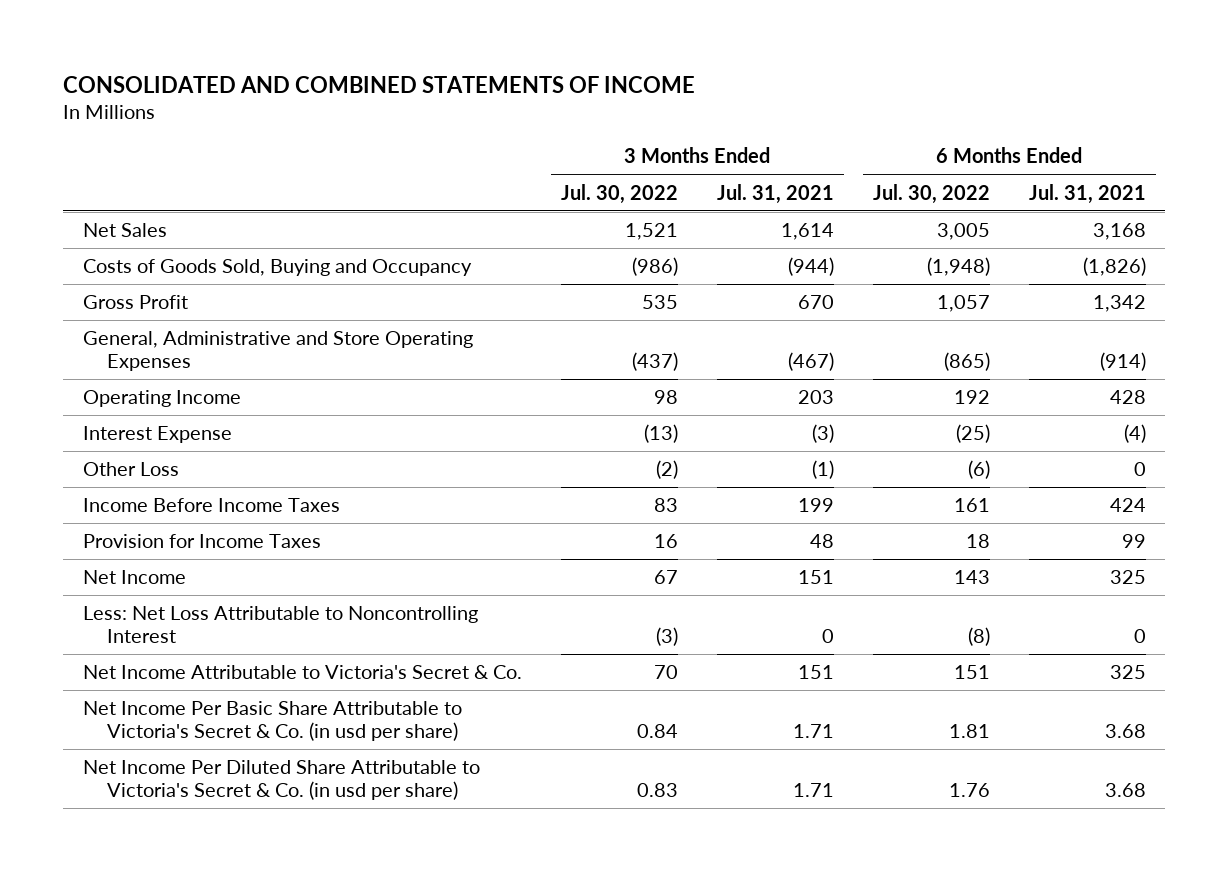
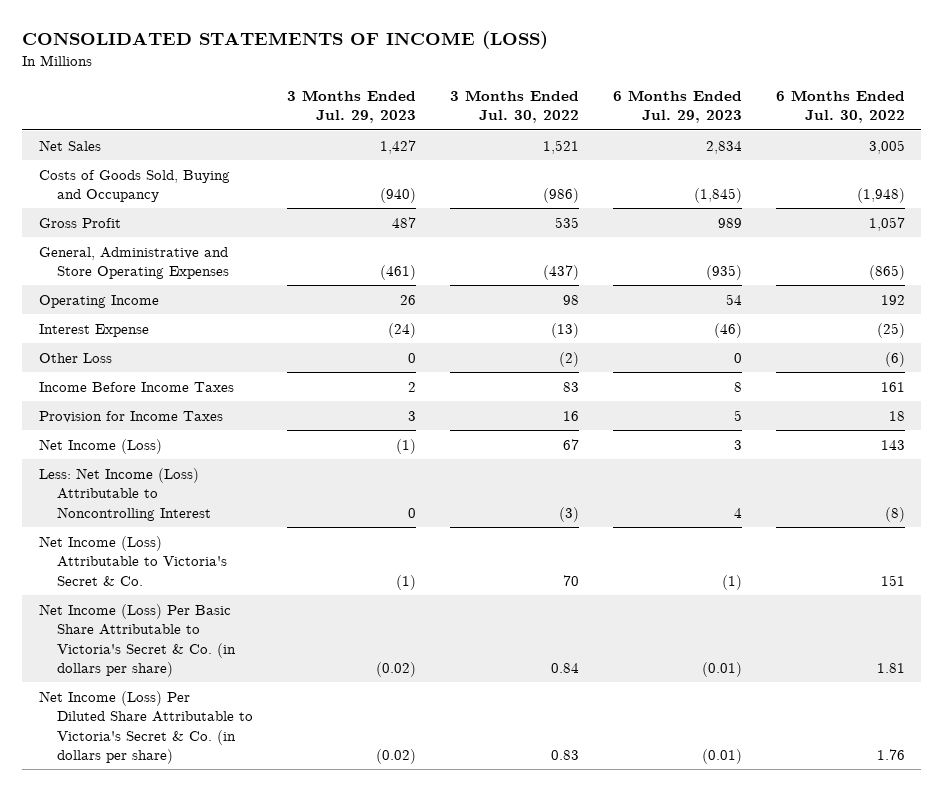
- CONSOLIDATED AND COMBINED STATEMENTS OF INCOME
+ CONSOLIDATED STATEMENTS OF INCOME (LOSS)
- | 3 Months Ended Jul. 30, 2022 | 3 Months Ended Jul. 31, 2021 | 6 Months Ended Jul. 30, 2022 | 6 Months Ended Jul. 31, 2021
+ | 3 Months Ended Jul. 29, 2023 | 3 Months Ended Jul. 30, 2022 | 6 Months Ended Jul. 29, 2023 | 6 Months Ended Jul. 30, 2022
- Net Income | 67 | 151 | 143 | 325
- Less: Net Loss Attributable to Noncontrolling Interest | (3) | 0 | (8) | 0
- Net Income Attributable to Victoria's Secret & Co. | 70 | 151 | 151 | 325
- Net Income Per Basic Share Attributable to Victoria's Secret & Co. (in usd per share) | 0.84 | 1.71 | 1.81 | 3.68
- Net Income Per Diluted Share Attributable to Victoria's Secret & Co. (in usd per share) | 0.83 | 1.71 | 1.76 | 3.68
+ Net Income (Loss) | (1) | 67 | 3 | 143
+ Less: Net Income (Loss) Attributable to Noncontrolling Interest | 0 | (3) | 4 | (8)
+ Net Income (Loss) Attributable to Victoria's Secret & Co. | (1) | 70 | (1) | 151
+ Net Income (Loss) Per Basic Share Attributable to Victoria's Secret & Co. (in dollars per share) | (0.02) | 0.84 | (0.01) | 1.81
+ Net Income (Loss) Per Diluted Share Attributable to Victoria's Secret & Co. (in dollars per share) | (0.02) | 0.83 | (0.01) | 1.76

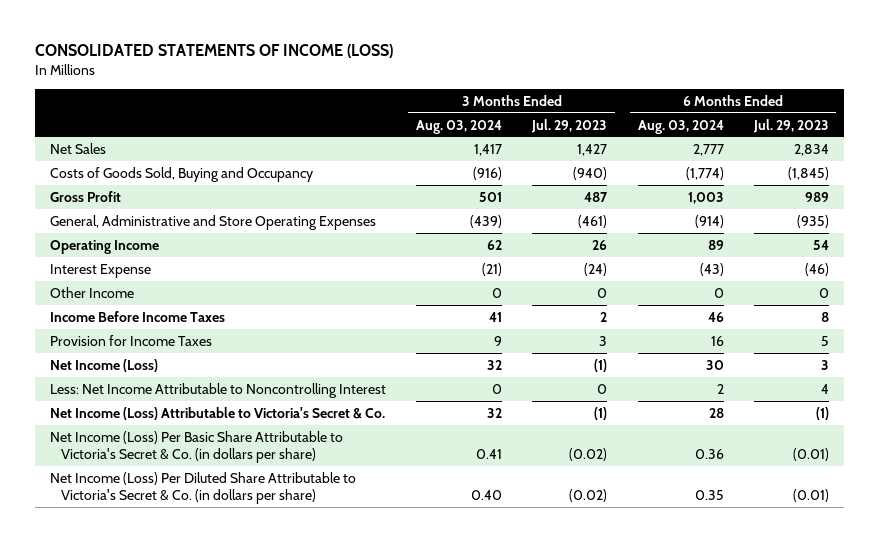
- | 3 Months Ended Jul. 29, 2023 | 3 Months Ended Jul. 30, 2022 | 6 Months Ended Jul. 29, 2023 | 6 Months Ended Jul. 30, 2022
+ | 3 Months Ended Aug. 03, 2024 | 3 Months Ended Jul. 29, 2023 | 6 Months Ended Aug. 03, 2024 | 6 Months Ended Jul. 29, 2023
- Other Loss | 0 | (2) | 0 | (6)
+ Other Income | 0 | 0 | 0 | 0
- Less: Net Income (Loss) Attributable to Noncontrolling Interest | 0 | (3) | 4 | (8)
+ Less: Net Income Attributable to Noncontrolling Interest | 0 | 0 | 2 | 4

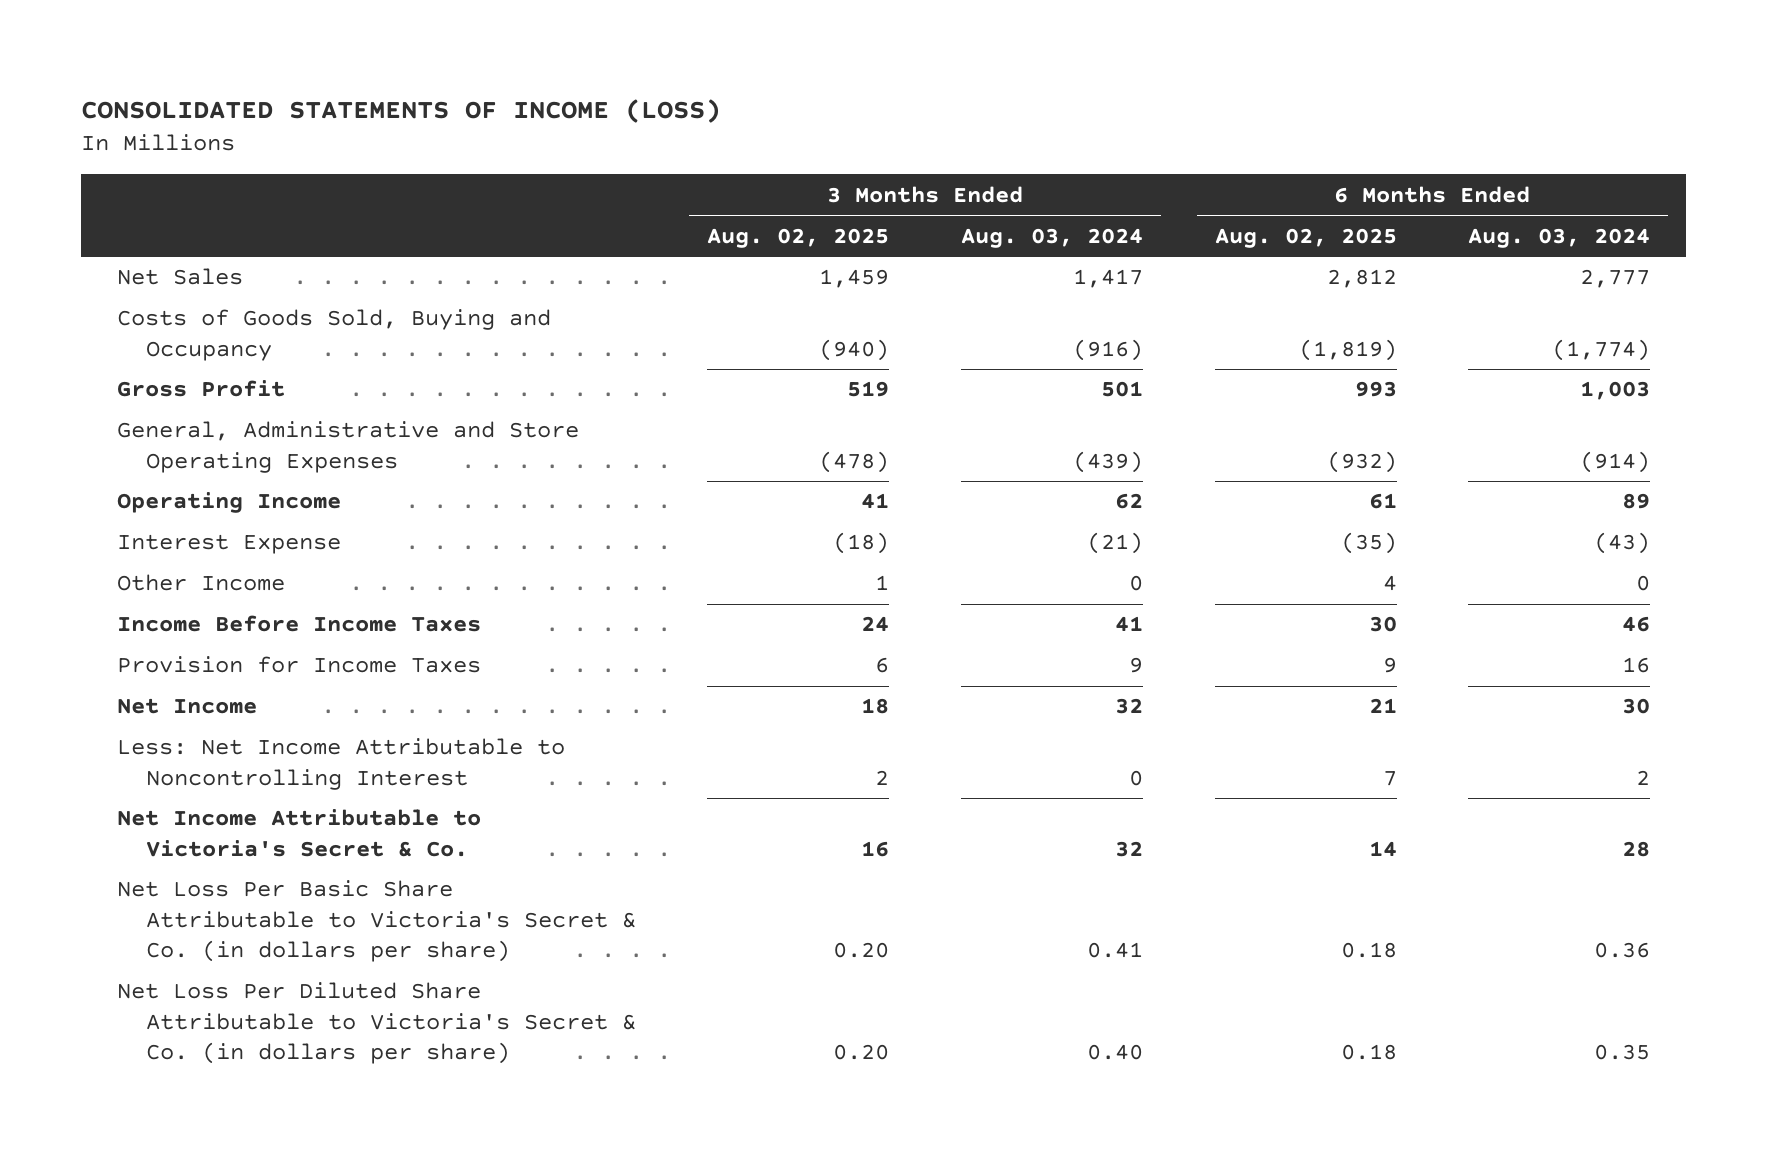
- | 3 Months Ended Aug. 03, 2024 | 3 Months Ended Jul. 29, 2023 | 6 Months Ended Aug. 03, 2024 | 6 Months Ended Jul. 29, 2023
+ | 3 Months Ended Aug. 02, 2025 | 3 Months Ended Aug. 03, 2024 | 6 Months Ended Aug. 02, 2025 | 6 Months Ended Aug. 03, 2024
- Net Income (Loss) | 32 | (1) | 30 | 3
+ Net Income | 18 | 32 | 21 | 30
- Net Income (Loss) Attributable to Victoria's Secret & Co. | 32 | (1) | 28 | (1)
- Net Income (Loss) Per Basic Share Attributable to Victoria's Secret & Co. (in dollars per share) | 0.41 | (0.02) | 0.36 | (0.01)
- Net Income (Loss) Per Diluted Share Attributable to Victoria's Secret & Co. (in dollars per share) | 0.40 | (0.02) | 0.35 | (0.01)
+ Net Income Attributable to Victoria's Secret & Co. | 16 | 32 | 14 | 28
+ Net Loss Per Basic Share Attributable to Victoria's Secret & Co. (in dollars per share) | 0.20 | 0.41 | 0.18 | 0.36
+ Net Loss Per Diluted Share Attributable to Victoria's Secret & Co. (in dollars per share) | 0.20 | 0.40 | 0.18 | 0.35

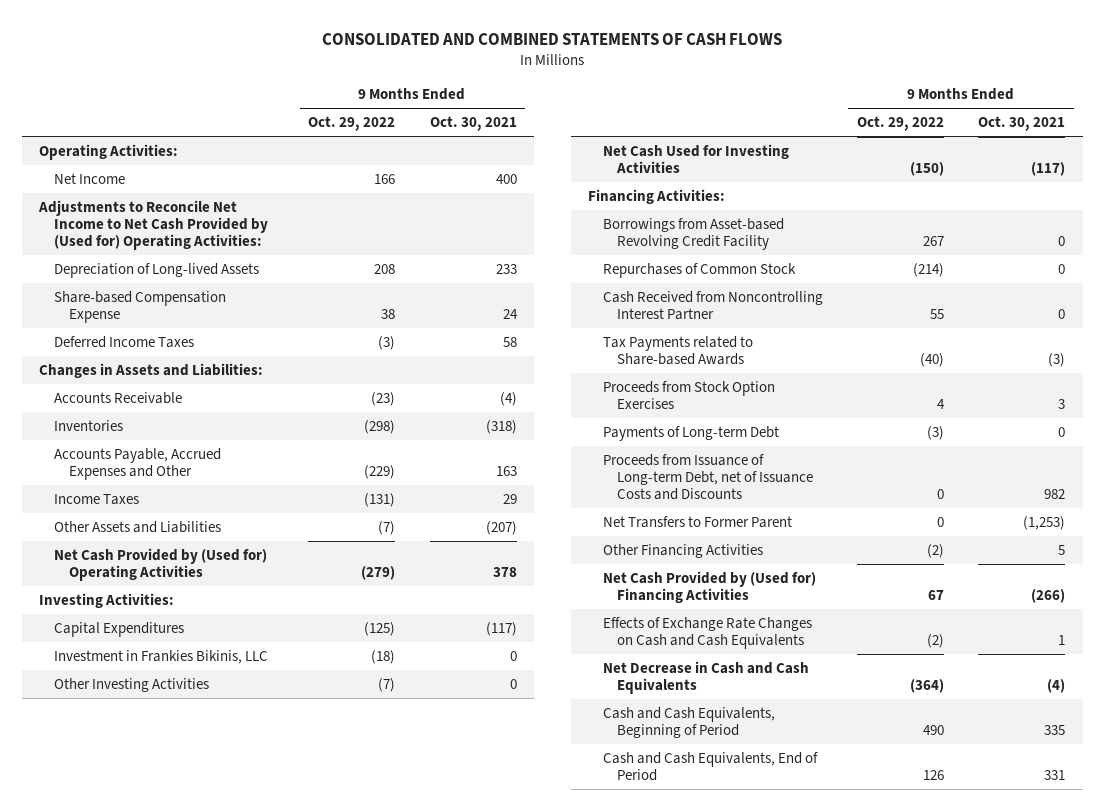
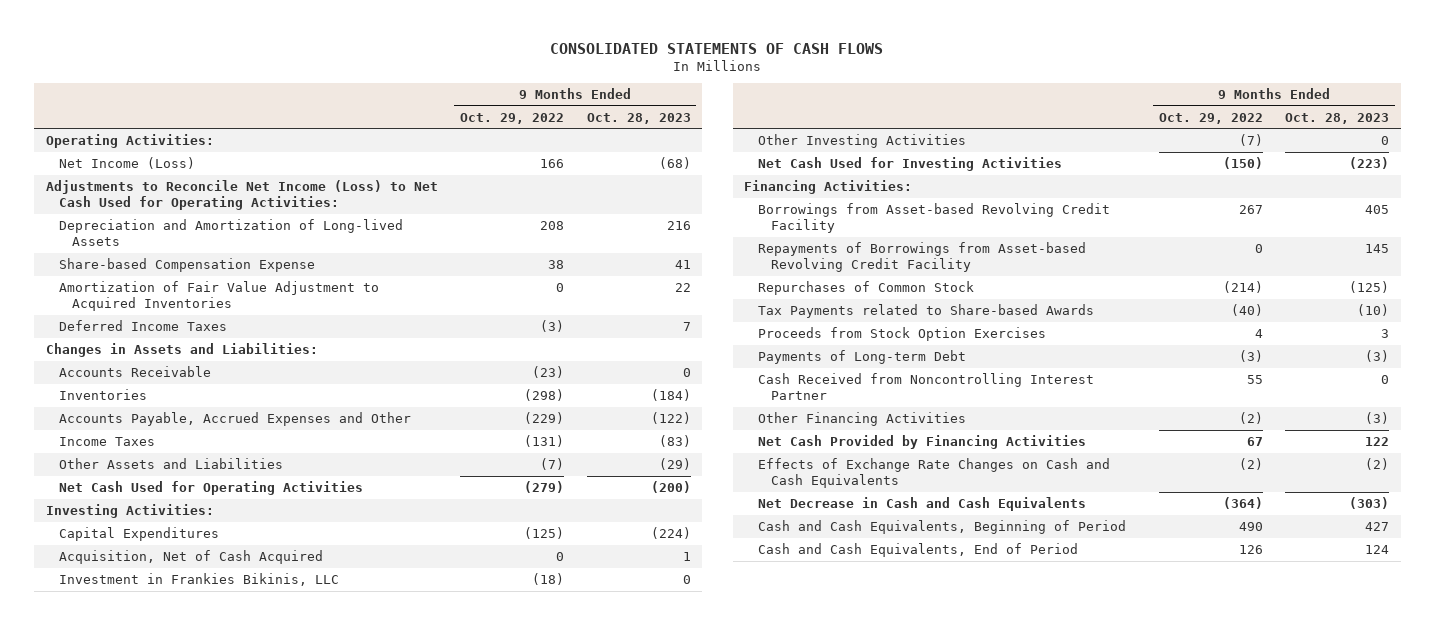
- CONSOLIDATED AND COMBINED STATEMENTS OF CASH FLOWS
+ CONSOLIDATED STATEMENTS OF CASH FLOWS
- | 9 Months Ended Oct. 29, 2022 | 9 Months Ended Oct. 30, 2021
+ | 9 Months Ended Oct. 29, 2022 | 9 Months Ended Oct. 28, 2023
- Net Income | 166 | 400
- Adjustments to Reconcile Net Income to Net Cash Provided by (Used for) Operating Activities:
- Depreciation of Long-lived Assets | 208 | 233
+ Net Income (Loss) | 166 | (68)
+ Adjustments to Reconcile Net Income (Loss) to Net Cash Used for Operating Activities:
+ Depreciation and Amortization of Long-lived Assets | 208 | 216
+ Amortization of Fair Value Adjustment to Acquired Inventories | 0 | 22
- Net Cash Provided by (Used for) Operating Activities | (279) | 378
+ Net Cash Used for Operating Activities | (279) | (200)
+ Acquisition, Net of Cash Acquired | 0 | 1
+ Repayments of Borrowings from Asset-based Revolving Credit Facility | 0 | 145
- Proceeds from Issuance of Long-term Debt, net of Issuance Costs and Discounts | 0 | 982
- Net Transfers to Former Parent | 0 | (1,253)
moved down: Cash Received from Noncontrolling Interest Partner | 55 | 0
- Net Cash Provided by (Used for) Financing Activities | 67 | (266)
+ Net Cash Provided by Financing Activities | 67 | 122

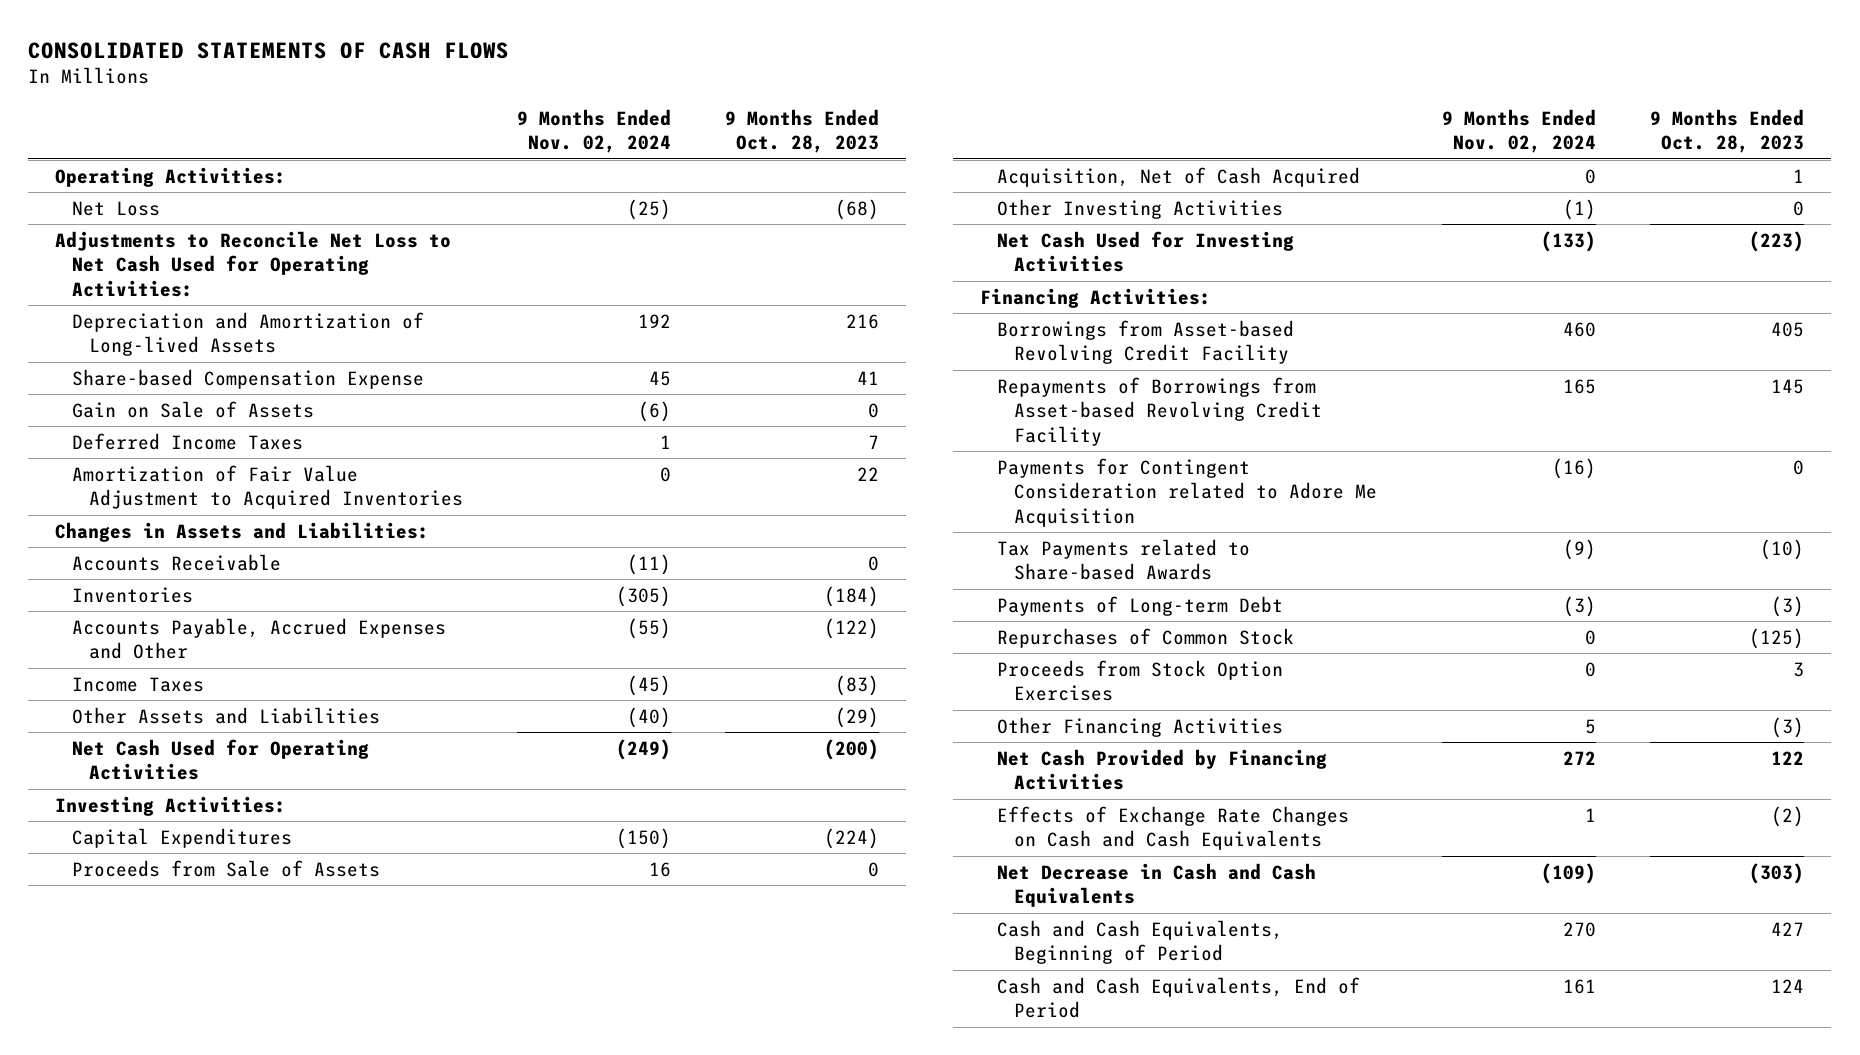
- | 9 Months Ended Oct. 29, 2022 | 9 Months Ended Oct. 28, 2023
+ | 9 Months Ended Nov. 02, 2024 | 9 Months Ended Oct. 28, 2023
- Net Income (Loss) | 166 | (68)
- Adjustments to Reconcile Net Income (Loss) to Net Cash Used for Operating Activities:
+ Net Loss | (25) | (68)
+ Adjustments to Reconcile Net Loss to Net Cash Used for Operating Activities:
+ Gain on Sale of Assets | (6) | 0
moved down: Amortization of Fair Value Adjustment to Acquired Inventories | 0 | 22
+ Proceeds from Sale of Assets | 16 | 0
- Investment in Frankies Bikinis, LLC | (18) | 0
+ Payments for Contingent Consideration related to Adore Me Acquisition | (16) | 0
- Cash Received from Noncontrolling Interest Partner | 55 | 0
moved down: Repurchases of Common Stock | 0 | (125)
moved down: Proceeds from Stock Option Exercises | 0 | 3

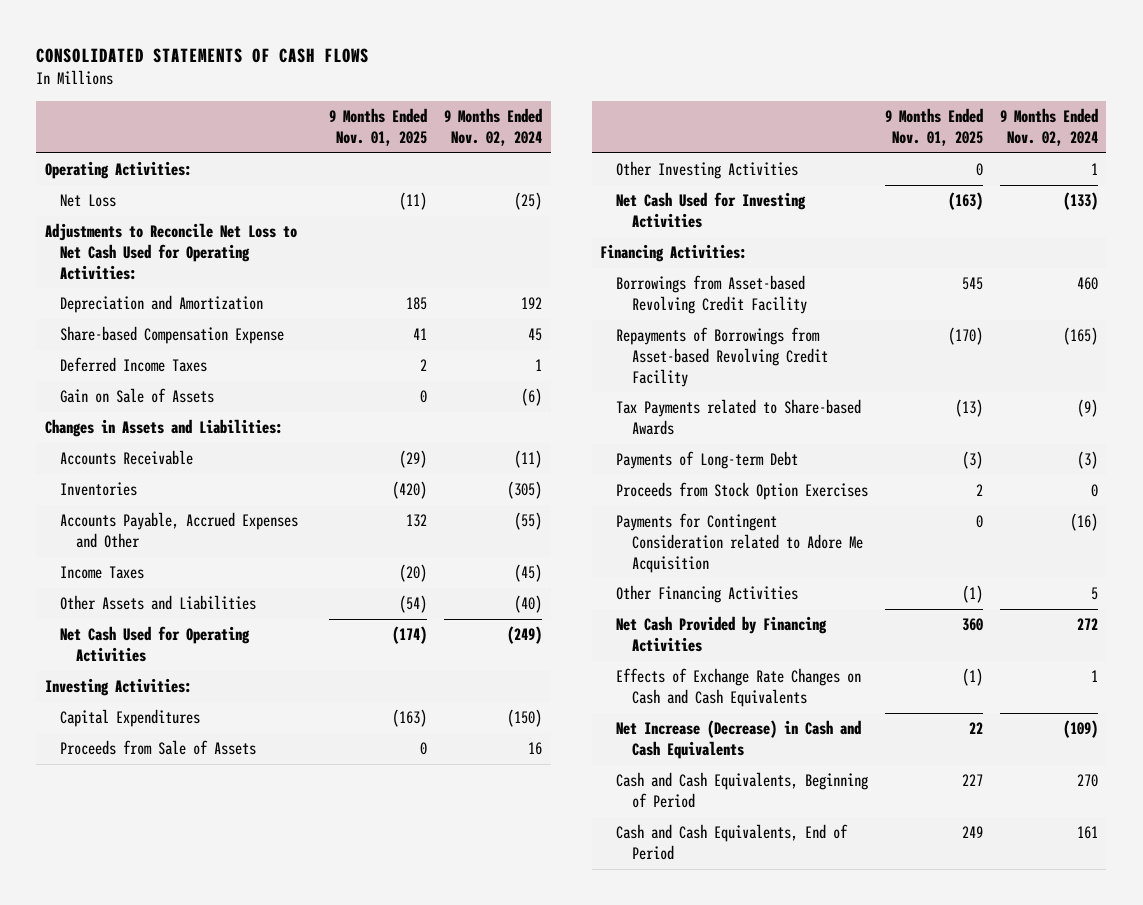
- | 9 Months Ended Nov. 02, 2024 | 9 Months Ended Oct. 28, 2023
+ | 9 Months Ended Nov. 01, 2025 | 9 Months Ended Nov. 02, 2024
- Depreciation and Amortization of Long-lived Assets | 192 | 216
+ Depreciation and Amortization | 185 | 192
- Amortization of Fair Value Adjustment to Acquired Inventories | 0 | 22
moved down: Gain on Sale of Assets | 0 | (6)
- Acquisition, Net of Cash Acquired | 0 | 1
- Other Investing Activities | (1) | 0
+ Other Investing Activities | 0 | 1
- Repayments of Borrowings from Asset-based Revolving Credit Facility | 165 | 145
+ Repayments of Borrowings from Asset-based Revolving Credit Facility | (170) | (165)
- Repurchases of Common Stock | 0 | (125)
moved down: Payments for Contingent Consideration related to Adore Me Acquisition | 0 | (16)
- Net Decrease in Cash and Cash Equivalents | (109) | (303)
+ Net Increase (Decrease) in Cash and Cash Equivalents | 22 | (109)

